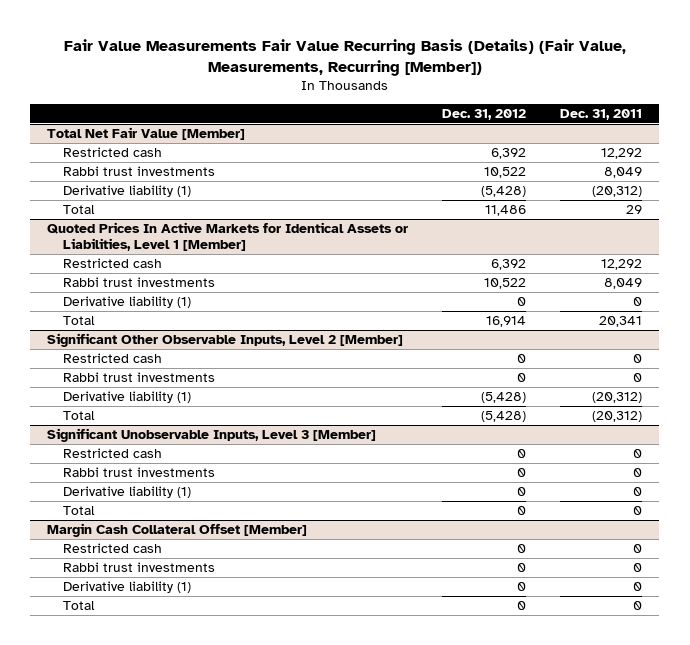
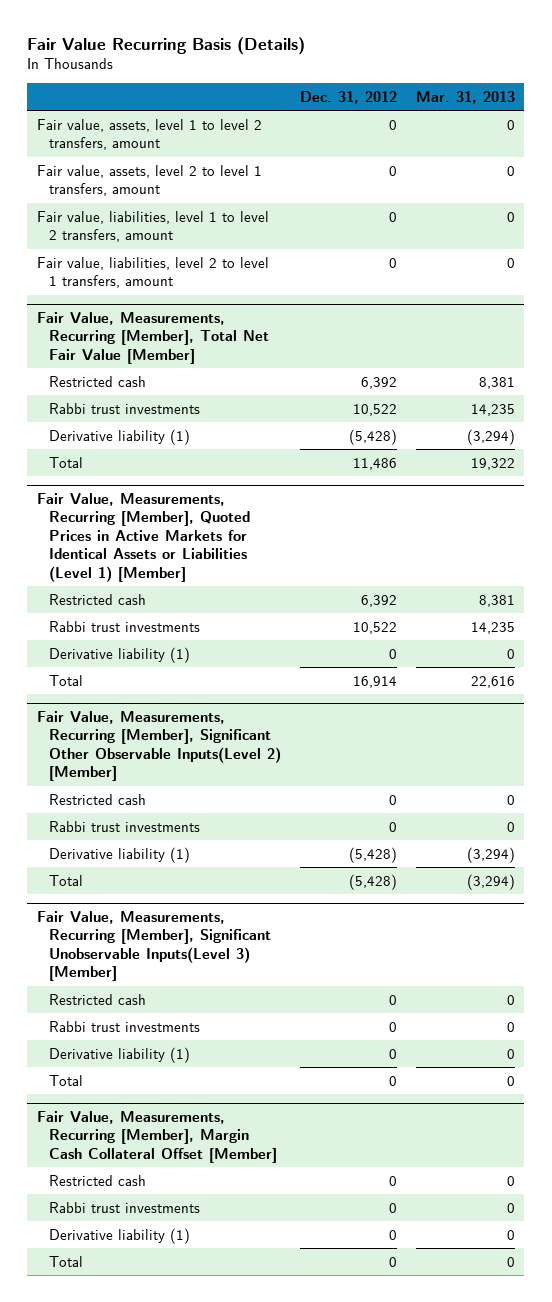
- Fair Value Measurements Fair Value Recurring Basis (Details) (Fair Value, Measurements, Recurring [Member])
+ Fair Value Recurring Basis (Details)
- | Dec. 31, 2012 | Dec. 31, 2011
+ | Dec. 31, 2012 | Mar. 31, 2013
- Total Net Fair Value [Member]
+ Fair value, assets, level 1 to level 2 transfers, amount | 0 | 0
+ Fair value, assets, level 2 to level 1 transfers, amount | 0 | 0
+ Fair value, liabilities, level 1 to level 2 transfers, amount | 0 | 0
+ Fair value, liabilities, level 2 to level 1 transfers, amount | 0 | 0
+ Fair Value, Measurements, Recurring [Member], Total Net Fair Value [Member]
- Quoted Prices In Active Markets for Identical Assets or Liabilities, Level 1 [Member]
+ Fair Value, Measurements, Recurring [Member], Quoted Prices in Active Markets for Identical Assets or Liabilities (Level 1) [Member]
- Significant Other Observable Inputs, Level 2 [Member]
+ Fair Value, Measurements, Recurring [Member], Significant Other Observable Inputs(Level 2) [Member]
- Significant Unobservable Inputs, Level 3 [Member]
+ Fair Value, Measurements, Recurring [Member], Significant Unobservable Inputs(Level 3) [Member]
- Margin Cash Collateral Offset [Member]
+ Fair Value, Measurements, Recurring [Member], Margin Cash Collateral Offset [Member]

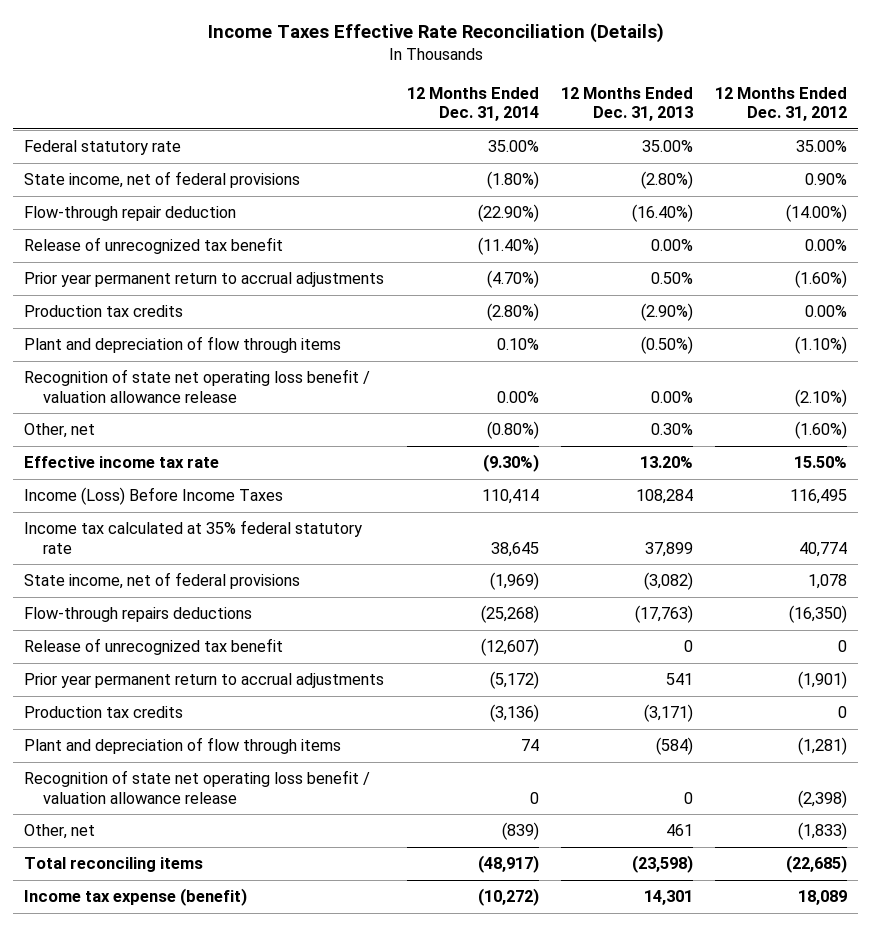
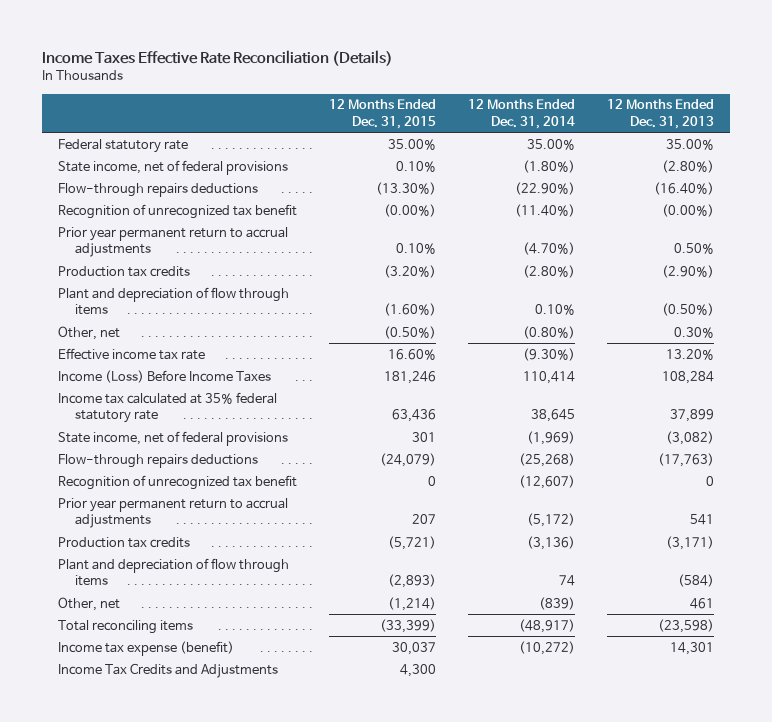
- | 12 Months Ended Dec. 31, 2014 | 12 Months Ended Dec. 31, 2013 | 12 Months Ended Dec. 31, 2012
+ | 12 Months Ended Dec. 31, 2015 | 12 Months Ended Dec. 31, 2014 | 12 Months Ended Dec. 31, 2013
- Flow-through repair deduction | (22.90%) | (16.40%) | (14.00%)
- Release of unrecognized tax benefit | (11.40%) | 0.00% | 0.00%
+ Flow-through repairs deductions | (13.30%) | (22.90%) | (16.40%)
+ Recognition of unrecognized tax benefit | (0.00%) | (11.40%) | (0.00%)
- Recognition of state net operating loss benefit / valuation allowance release | 0.00% | 0.00% | (2.10%)
- Release of unrecognized tax benefit | (12,607) | 0 | 0
+ Recognition of unrecognized tax benefit | 0 | (12,607) | 0
- Recognition of state net operating loss benefit / valuation allowance release | 0 | 0 | (2,398)
+ Income Tax Credits and Adjustments | 4,300 | |

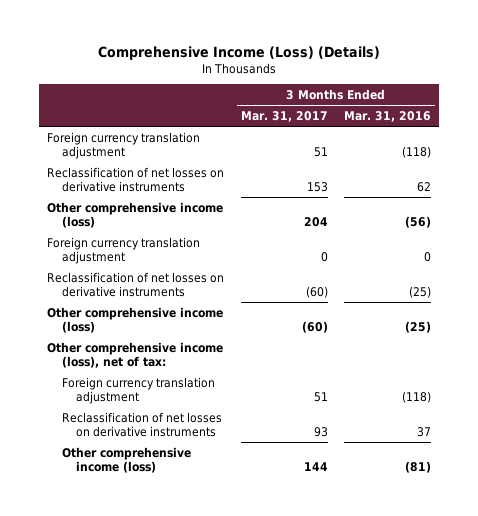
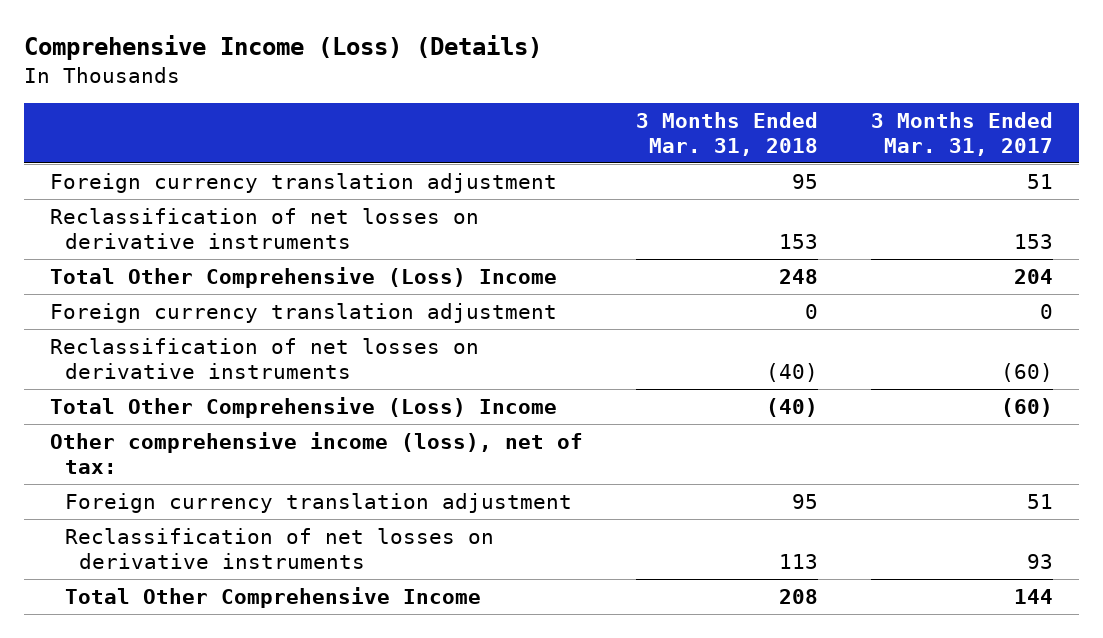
- | 3 Months Ended Mar. 31, 2017 | 3 Months Ended Mar. 31, 2016
+ | 3 Months Ended Mar. 31, 2018 | 3 Months Ended Mar. 31, 2017
- Other comprehensive income (loss) | 204 | (56)
+ Total Other Comprehensive (Loss) Income | 248 | 204
- Other comprehensive income (loss) | (60) | (25)
+ Total Other Comprehensive (Loss) Income | (40) | (60)
- Other comprehensive income (loss) | 144 | (81)
+ Total Other Comprehensive Income | 208 | 144

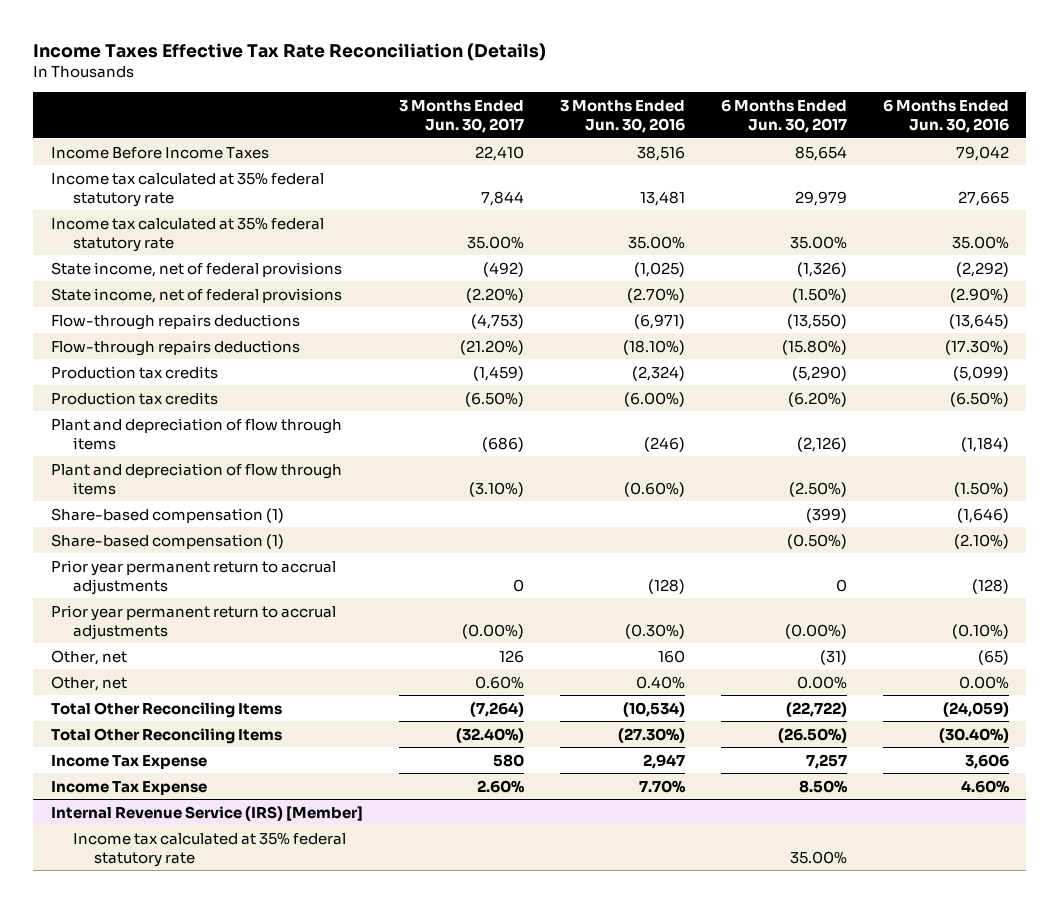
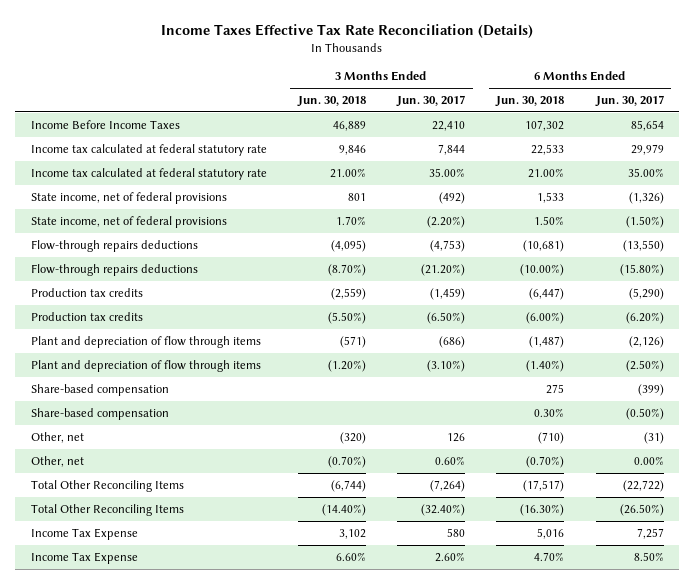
- | 3 Months Ended Jun. 30, 2017 | 3 Months Ended Jun. 30, 2016 | 6 Months Ended Jun. 30, 2017 | 6 Months Ended Jun. 30, 2016
+ | 3 Months Ended Jun. 30, 2018 | 3 Months Ended Jun. 30, 2017 | 6 Months Ended Jun. 30, 2018 | 6 Months Ended Jun. 30, 2017
- Income tax calculated at 35% federal statutory rate | 7,844 | 13,481 | 29,979 | 27,665
- Income tax calculated at 35% federal statutory rate | 35.00% | 35.00% | 35.00% | 35.00%
+ Income tax calculated at federal statutory rate | 9,846 | 7,844 | 22,533 | 29,979
+ Income tax calculated at federal statutory rate | 21.00% | 35.00% | 21.00% | 35.00%
- Share-based compensation (1) | | | (399) | (1,646)
- Share-based compensation (1) | | | (0.50%) | (2.10%)
- Prior year permanent return to accrual adjustments | 0 | (128) | 0 | (128)
- Prior year permanent return to accrual adjustments | (0.00%) | (0.30%) | (0.00%) | (0.10%)
+ Share-based compensation | | | 275 | (399)
+ Share-based compensation | | | 0.30% | (0.50%)
- Internal Revenue Service (IRS) [Member]
- Income tax calculated at 35% federal statutory rate | | | 35.00% |

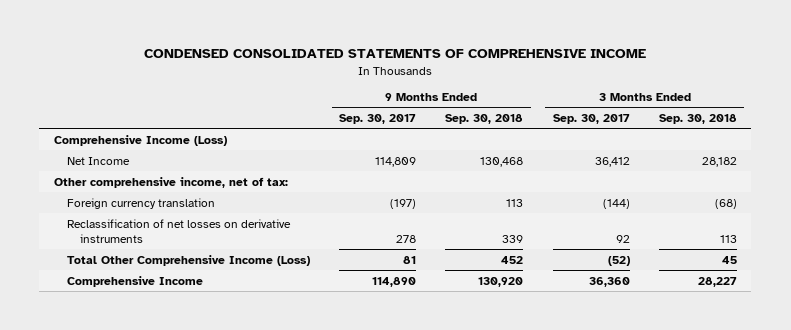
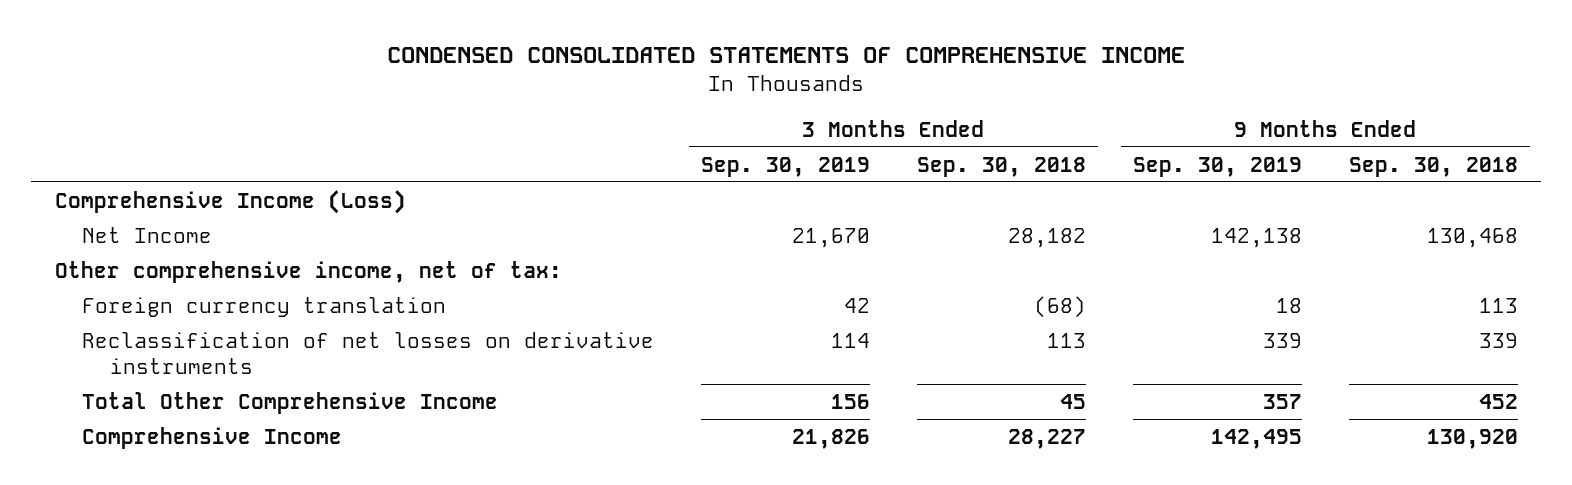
- | 9 Months Ended Sep. 30, 2017 | 9 Months Ended Sep. 30, 2018 | 3 Months Ended Sep. 30, 2017 | 3 Months Ended Sep. 30, 2018
+ | 3 Months Ended Sep. 30, 2019 | 3 Months Ended Sep. 30, 2018 | 9 Months Ended Sep. 30, 2019 | 9 Months Ended Sep. 30, 2018
- Total Other Comprehensive Income (Loss) | 81 | 452 | (52) | 45
+ Total Other Comprehensive Income | 156 | 45 | 357 | 452

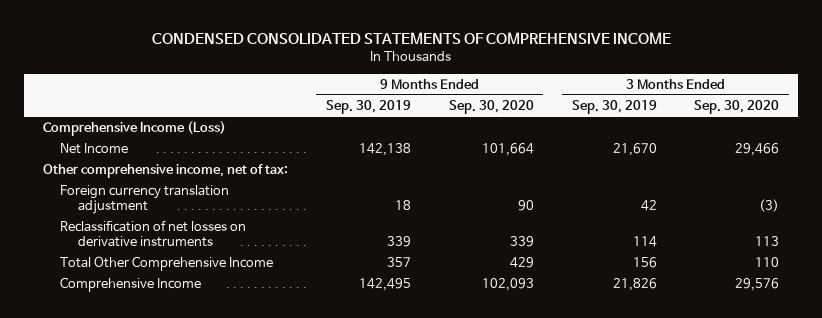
- | 3 Months Ended Sep. 30, 2019 | 3 Months Ended Sep. 30, 2018 | 9 Months Ended Sep. 30, 2019 | 9 Months Ended Sep. 30, 2018
+ | 9 Months Ended Sep. 30, 2019 | 9 Months Ended Sep. 30, 2020 | 3 Months Ended Sep. 30, 2019 | 3 Months Ended Sep. 30, 2020
- Foreign currency translation | 42 | (68) | 18 | 113
+ Foreign currency translation adjustment | 18 | 90 | 42 | (3)

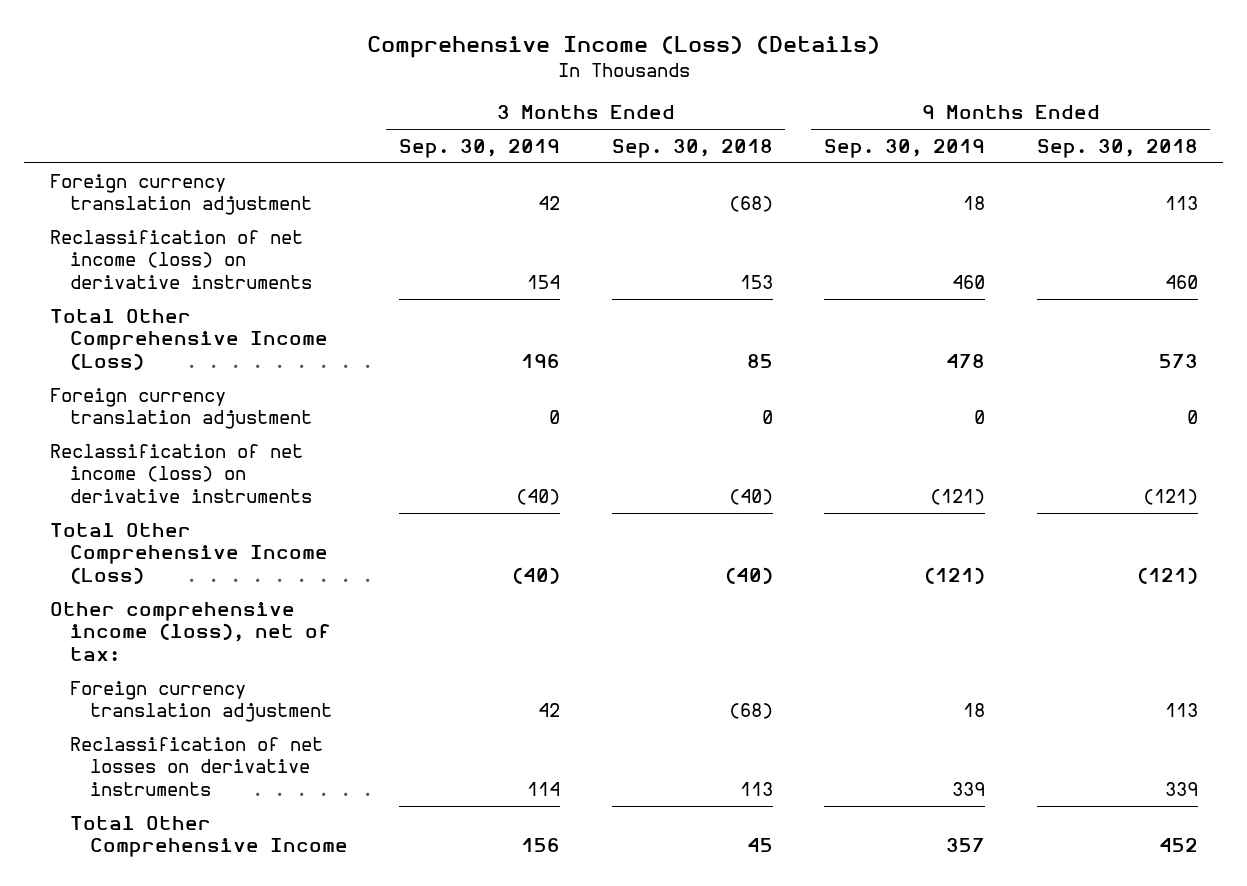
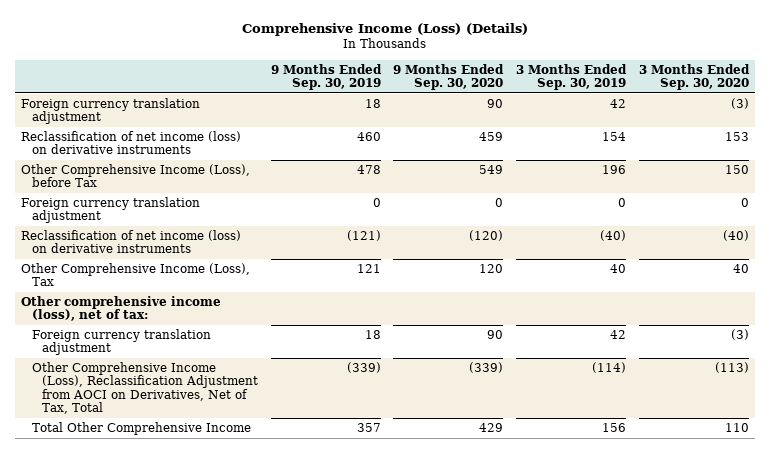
- | 3 Months Ended Sep. 30, 2019 | 3 Months Ended Sep. 30, 2018 | 9 Months Ended Sep. 30, 2019 | 9 Months Ended Sep. 30, 2018
+ | 9 Months Ended Sep. 30, 2019 | 9 Months Ended Sep. 30, 2020 | 3 Months Ended Sep. 30, 2019 | 3 Months Ended Sep. 30, 2020
- Total Other Comprehensive Income (Loss) | 196 | 85 | 478 | 573
+ Other Comprehensive Income (Loss), before Tax | 478 | 549 | 196 | 150
- Total Other Comprehensive Income (Loss) | (40) | (40) | (121) | (121)
+ Other Comprehensive Income (Loss), Tax | 121 | 120 | 40 | 40
- Reclassification of net losses on derivative instruments | 114 | 113 | 339 | 339
+ Other Comprehensive Income (Loss), Reclassification Adjustment from AOCI on Derivatives, Net of Tax, Total | (339) | (339) | (114) | (113)

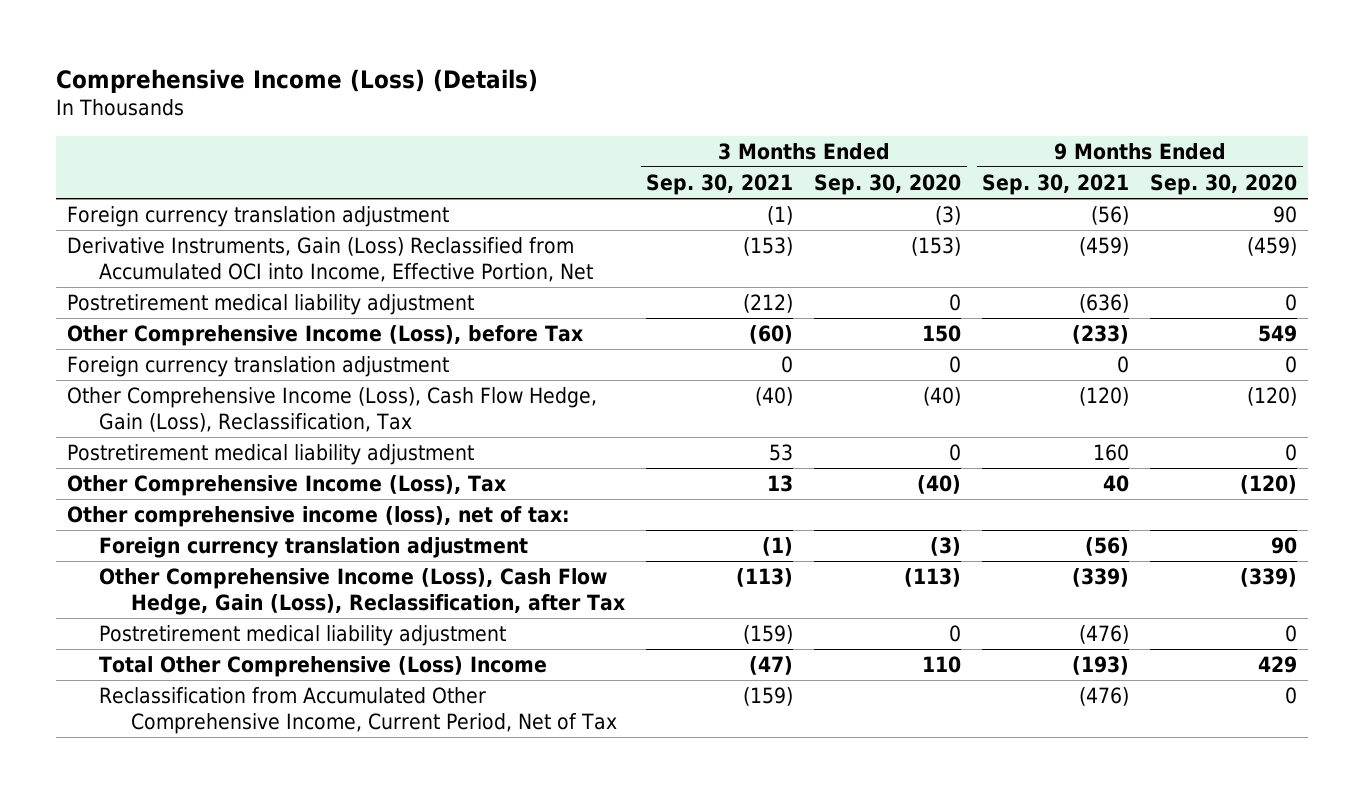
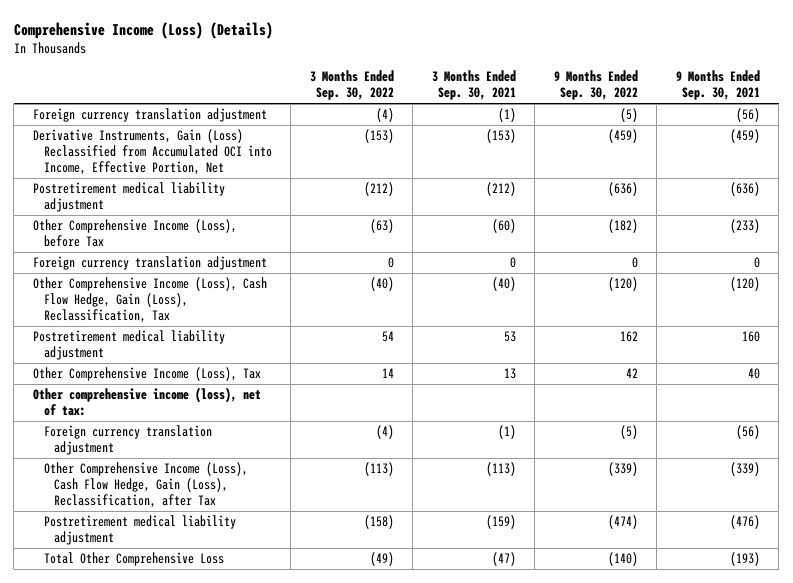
- | 3 Months Ended Sep. 30, 2021 | 3 Months Ended Sep. 30, 2020 | 9 Months Ended Sep. 30, 2021 | 9 Months Ended Sep. 30, 2020
+ | 3 Months Ended Sep. 30, 2022 | 3 Months Ended Sep. 30, 2021 | 9 Months Ended Sep. 30, 2022 | 9 Months Ended Sep. 30, 2021
- Total Other Comprehensive (Loss) Income | (47) | 110 | (193) | 429
- Reclassification from Accumulated Other Comprehensive Income, Current Period, Net of Tax | (159) | | (476) | 0
+ Total Other Comprehensive Loss | (49) | (47) | (140) | (193)

